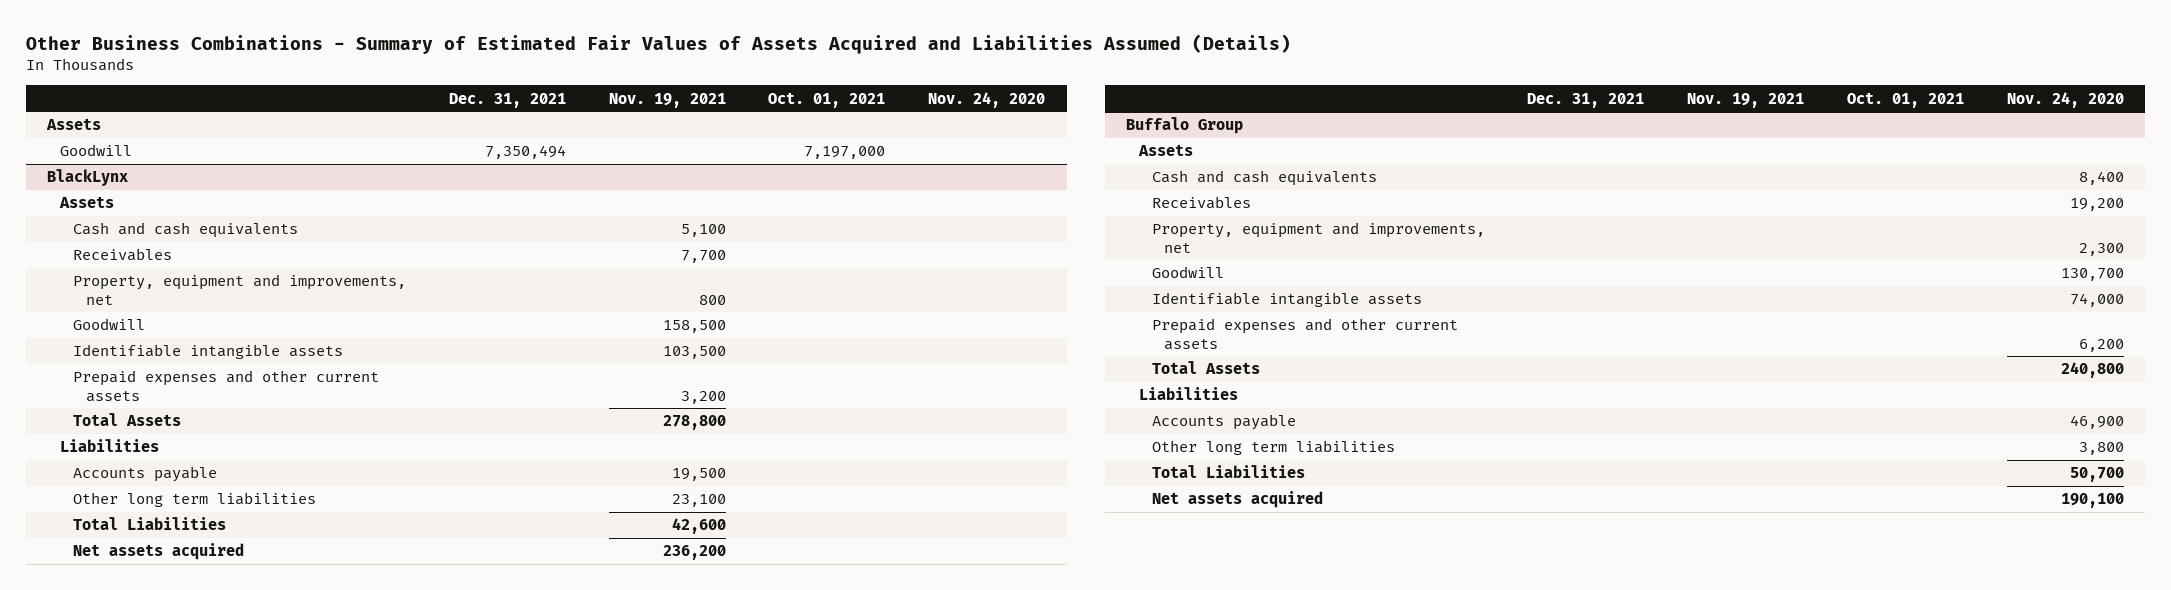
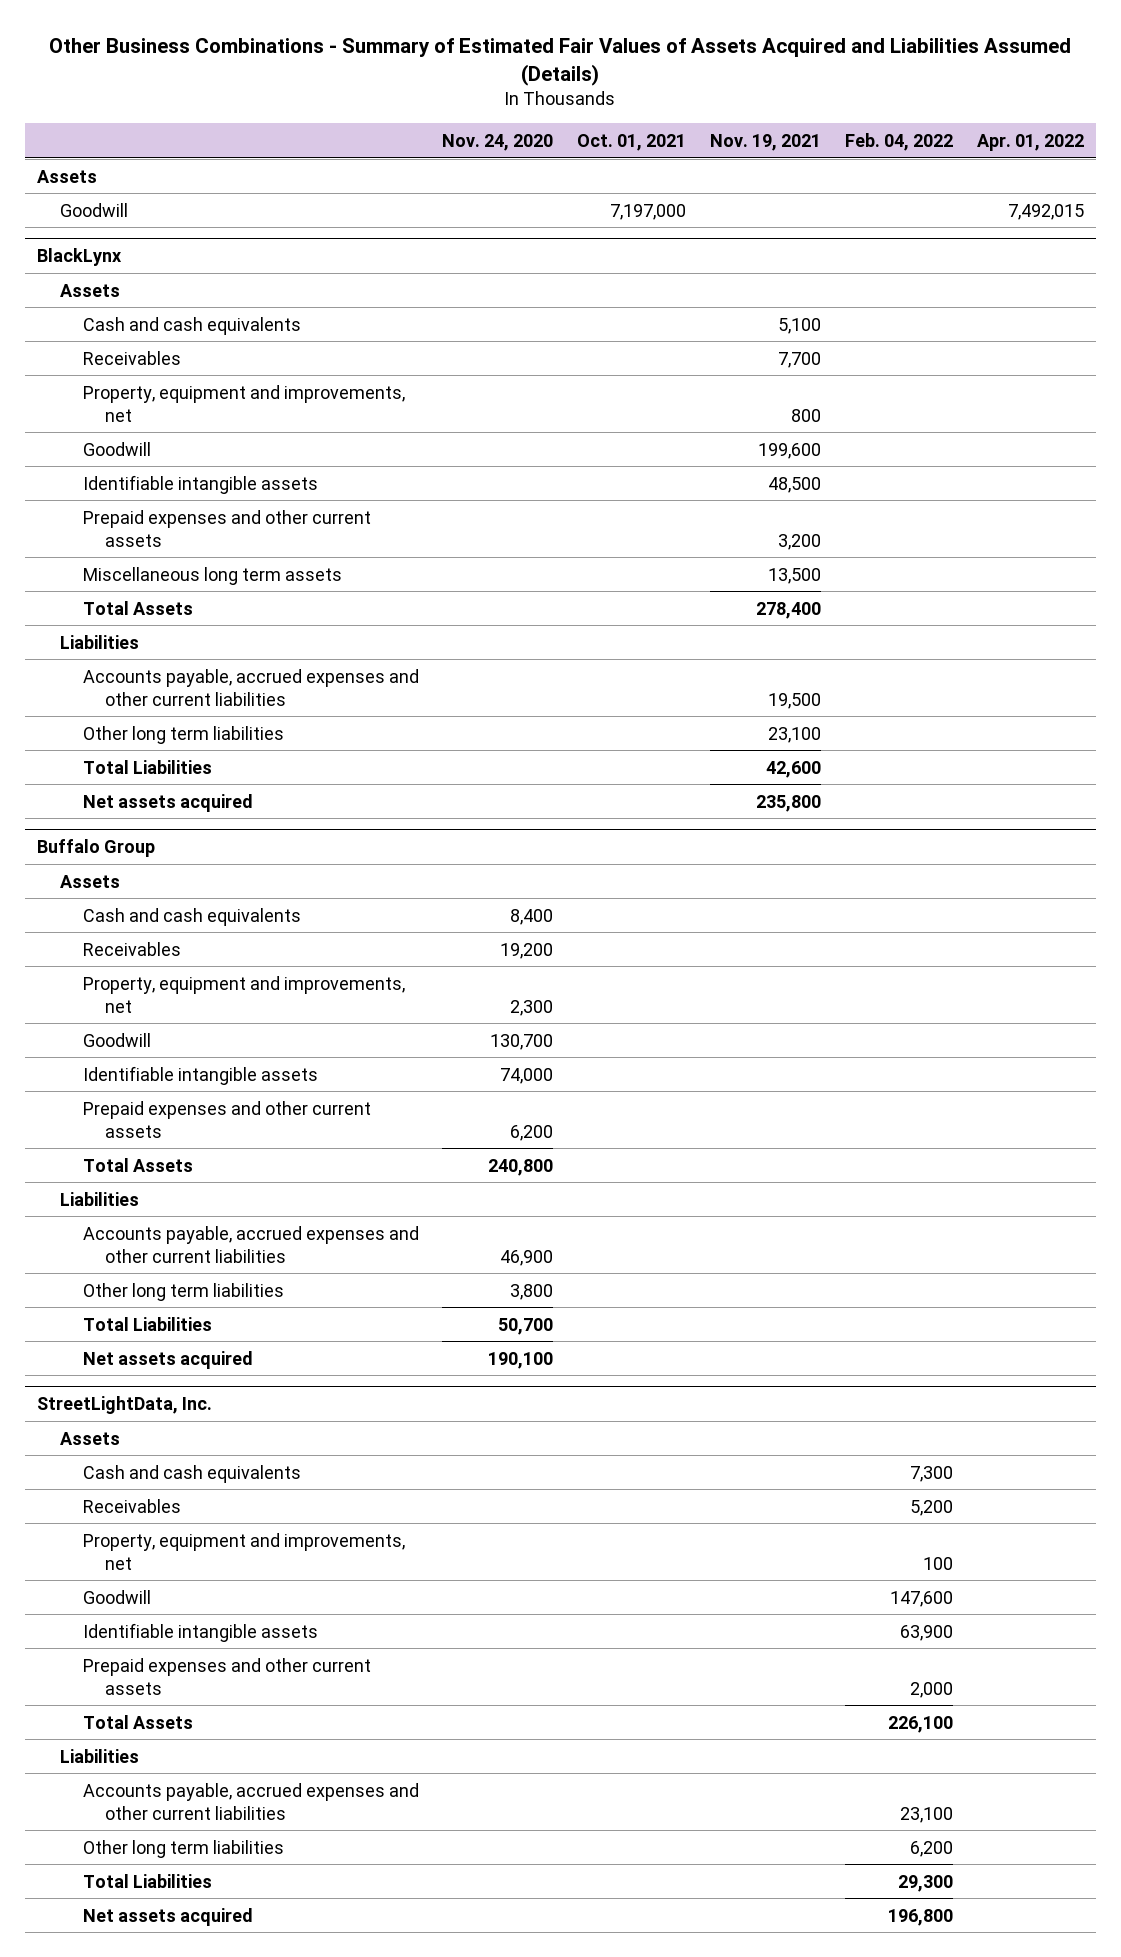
- | Dec. 31, 2021 | Nov. 19, 2021 | Oct. 01, 2021 | Nov. 24, 2020
+ | Nov. 24, 2020 | Oct. 01, 2021 | Nov. 19, 2021 | Feb. 04, 2022 | Apr. 01, 2022
@ BlackLynx
- Goodwill | | 158,500 | |
- Identifiable intangible assets | | 103,500 | |
+ Goodwill | | | 199,600 | |
+ Identifiable intangible assets | | | 48,500 | |
- Total Assets | | 278,800 | |
+ Miscellaneous long term assets | | | 13,500 | |
+ Total Assets | | | 278,400 | |
- Accounts payable | | 19,500 | |
+ Accounts payable, accrued expenses and other current liabilities | | | 19,500 | |
- Net assets acquired | | 236,200 | |
+ Net assets acquired | | | 235,800 | |
@ Buffalo Group
- Accounts payable | | | | 46,900
+ Accounts payable, accrued expenses and other current liabilities | 46,900 | | | |
+ StreetLightData, Inc.
+ Assets
+ Cash and cash equivalents | | | | 7,300 |
+ Receivables | | | | 5,200 |
+ Property, equipment and improvements, net | | | | 100 |
+ Goodwill | | | | 147,600 |
+ Identifiable intangible assets | | | | 63,900 |
+ Prepaid expenses and other current assets | | | | 2,000 |
+ Total Assets | | | | 226,100 |
+ Liabilities
+ Accounts payable, accrued expenses and other current liabilities | | | | 23,100 |
+ Other long term liabilities | | | | 6,200 |
+ Total Liabilities | | | | 29,300 |
+ Net assets acquired | | | | 196,800 |

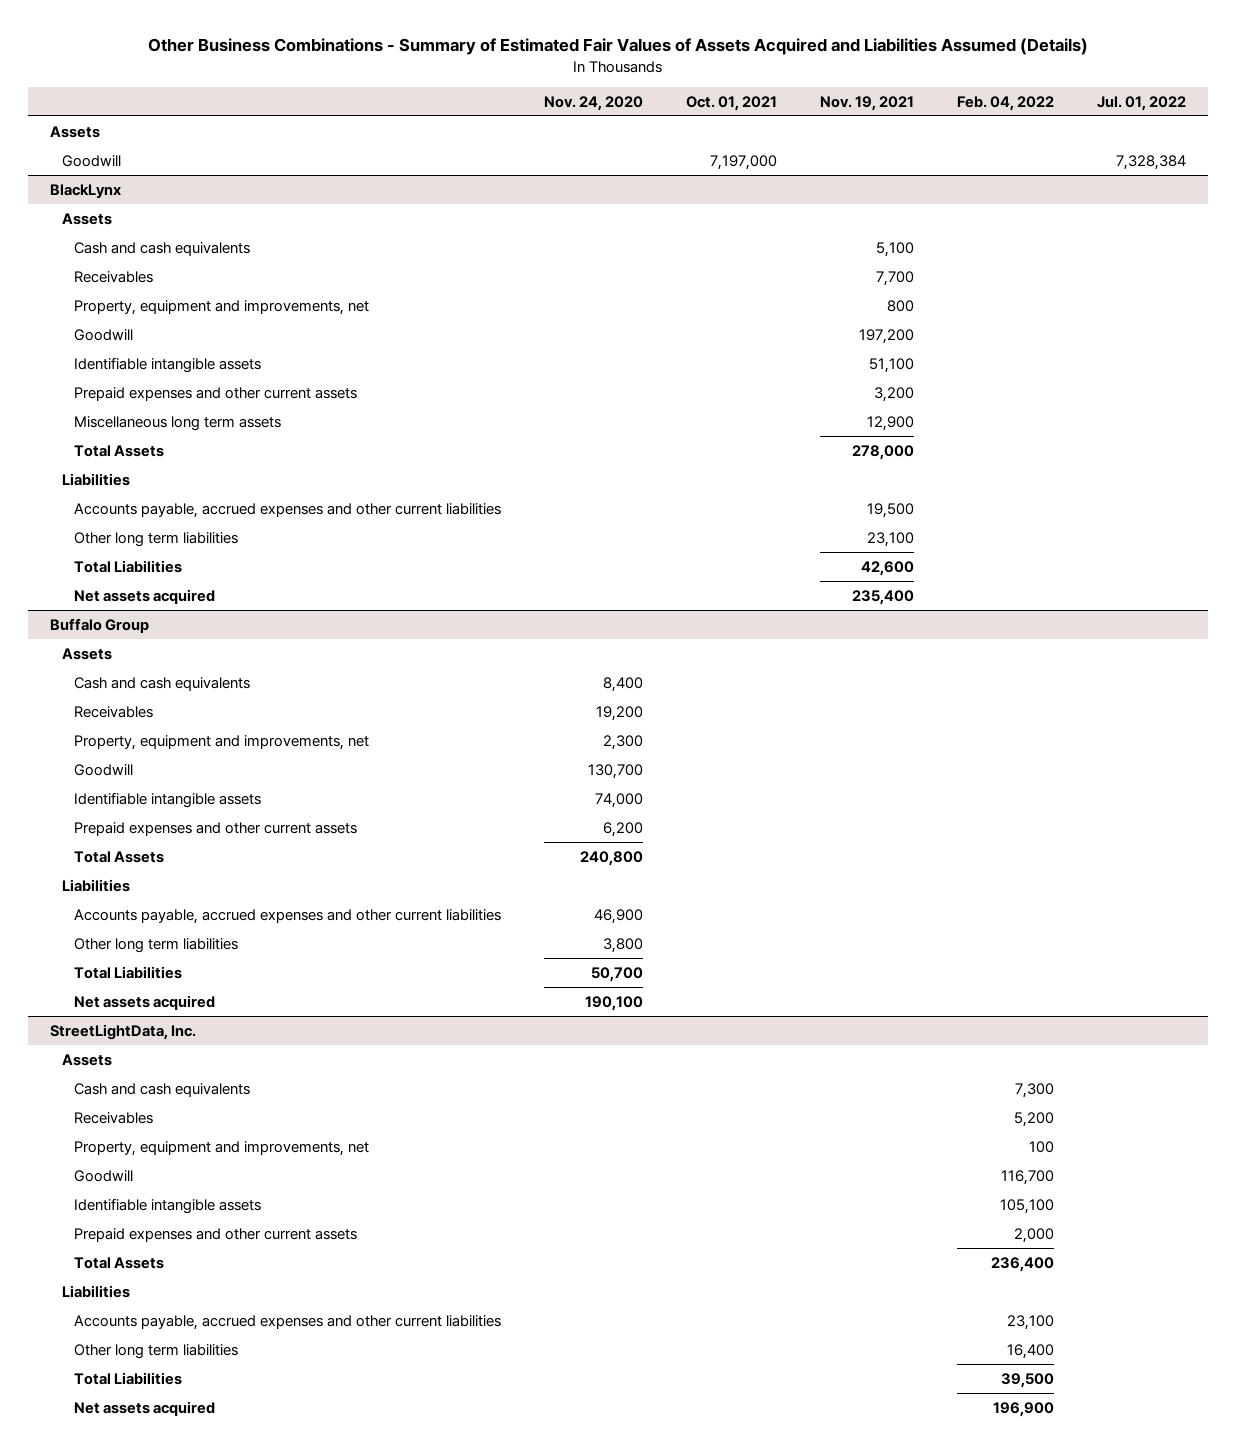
- | Nov. 24, 2020 | Oct. 01, 2021 | Nov. 19, 2021 | Feb. 04, 2022 | Apr. 01, 2022
+ | Nov. 24, 2020 | Oct. 01, 2021 | Nov. 19, 2021 | Feb. 04, 2022 | Jul. 01, 2022
@ BlackLynx
- Goodwill | | | 199,600 | |
- Identifiable intangible assets | | | 48,500 | |
+ Goodwill | | | 197,200 | |
+ Identifiable intangible assets | | | 51,100 | |
- Miscellaneous long term assets | | | 13,500 | |
- Total Assets | | | 278,400 | |
+ Miscellaneous long term assets | | | 12,900 | |
+ Total Assets | | | 278,000 | |
- Net assets acquired | | | 235,800 | |
+ Net assets acquired | | | 235,400 | |
@ StreetLightData, Inc.
- Goodwill | | | | 147,600 |
- Identifiable intangible assets | | | | 63,900 |
+ Goodwill | | | | 116,700 |
+ Identifiable intangible assets | | | | 105,100 |
- Total Assets | | | | 226,100 |
+ Total Assets | | | | 236,400 |
- Other long term liabilities | | | | 6,200 |
- Total Liabilities | | | | 29,300 |
- Net assets acquired | | | | 196,800 |
+ Other long term liabilities | | | | 16,400 |
+ Total Liabilities | | | | 39,500 |
+ Net assets acquired | | | | 196,900 |

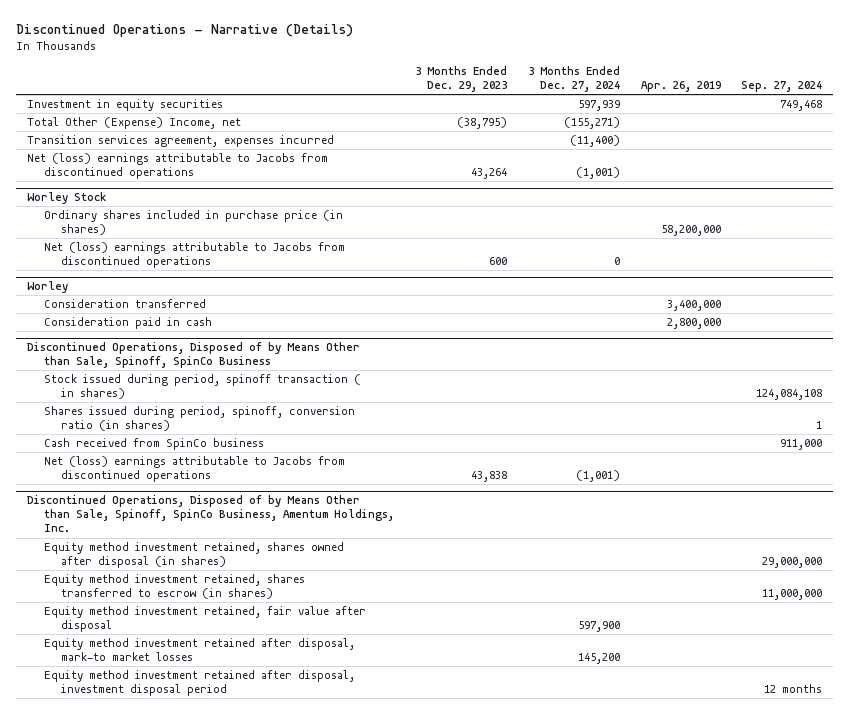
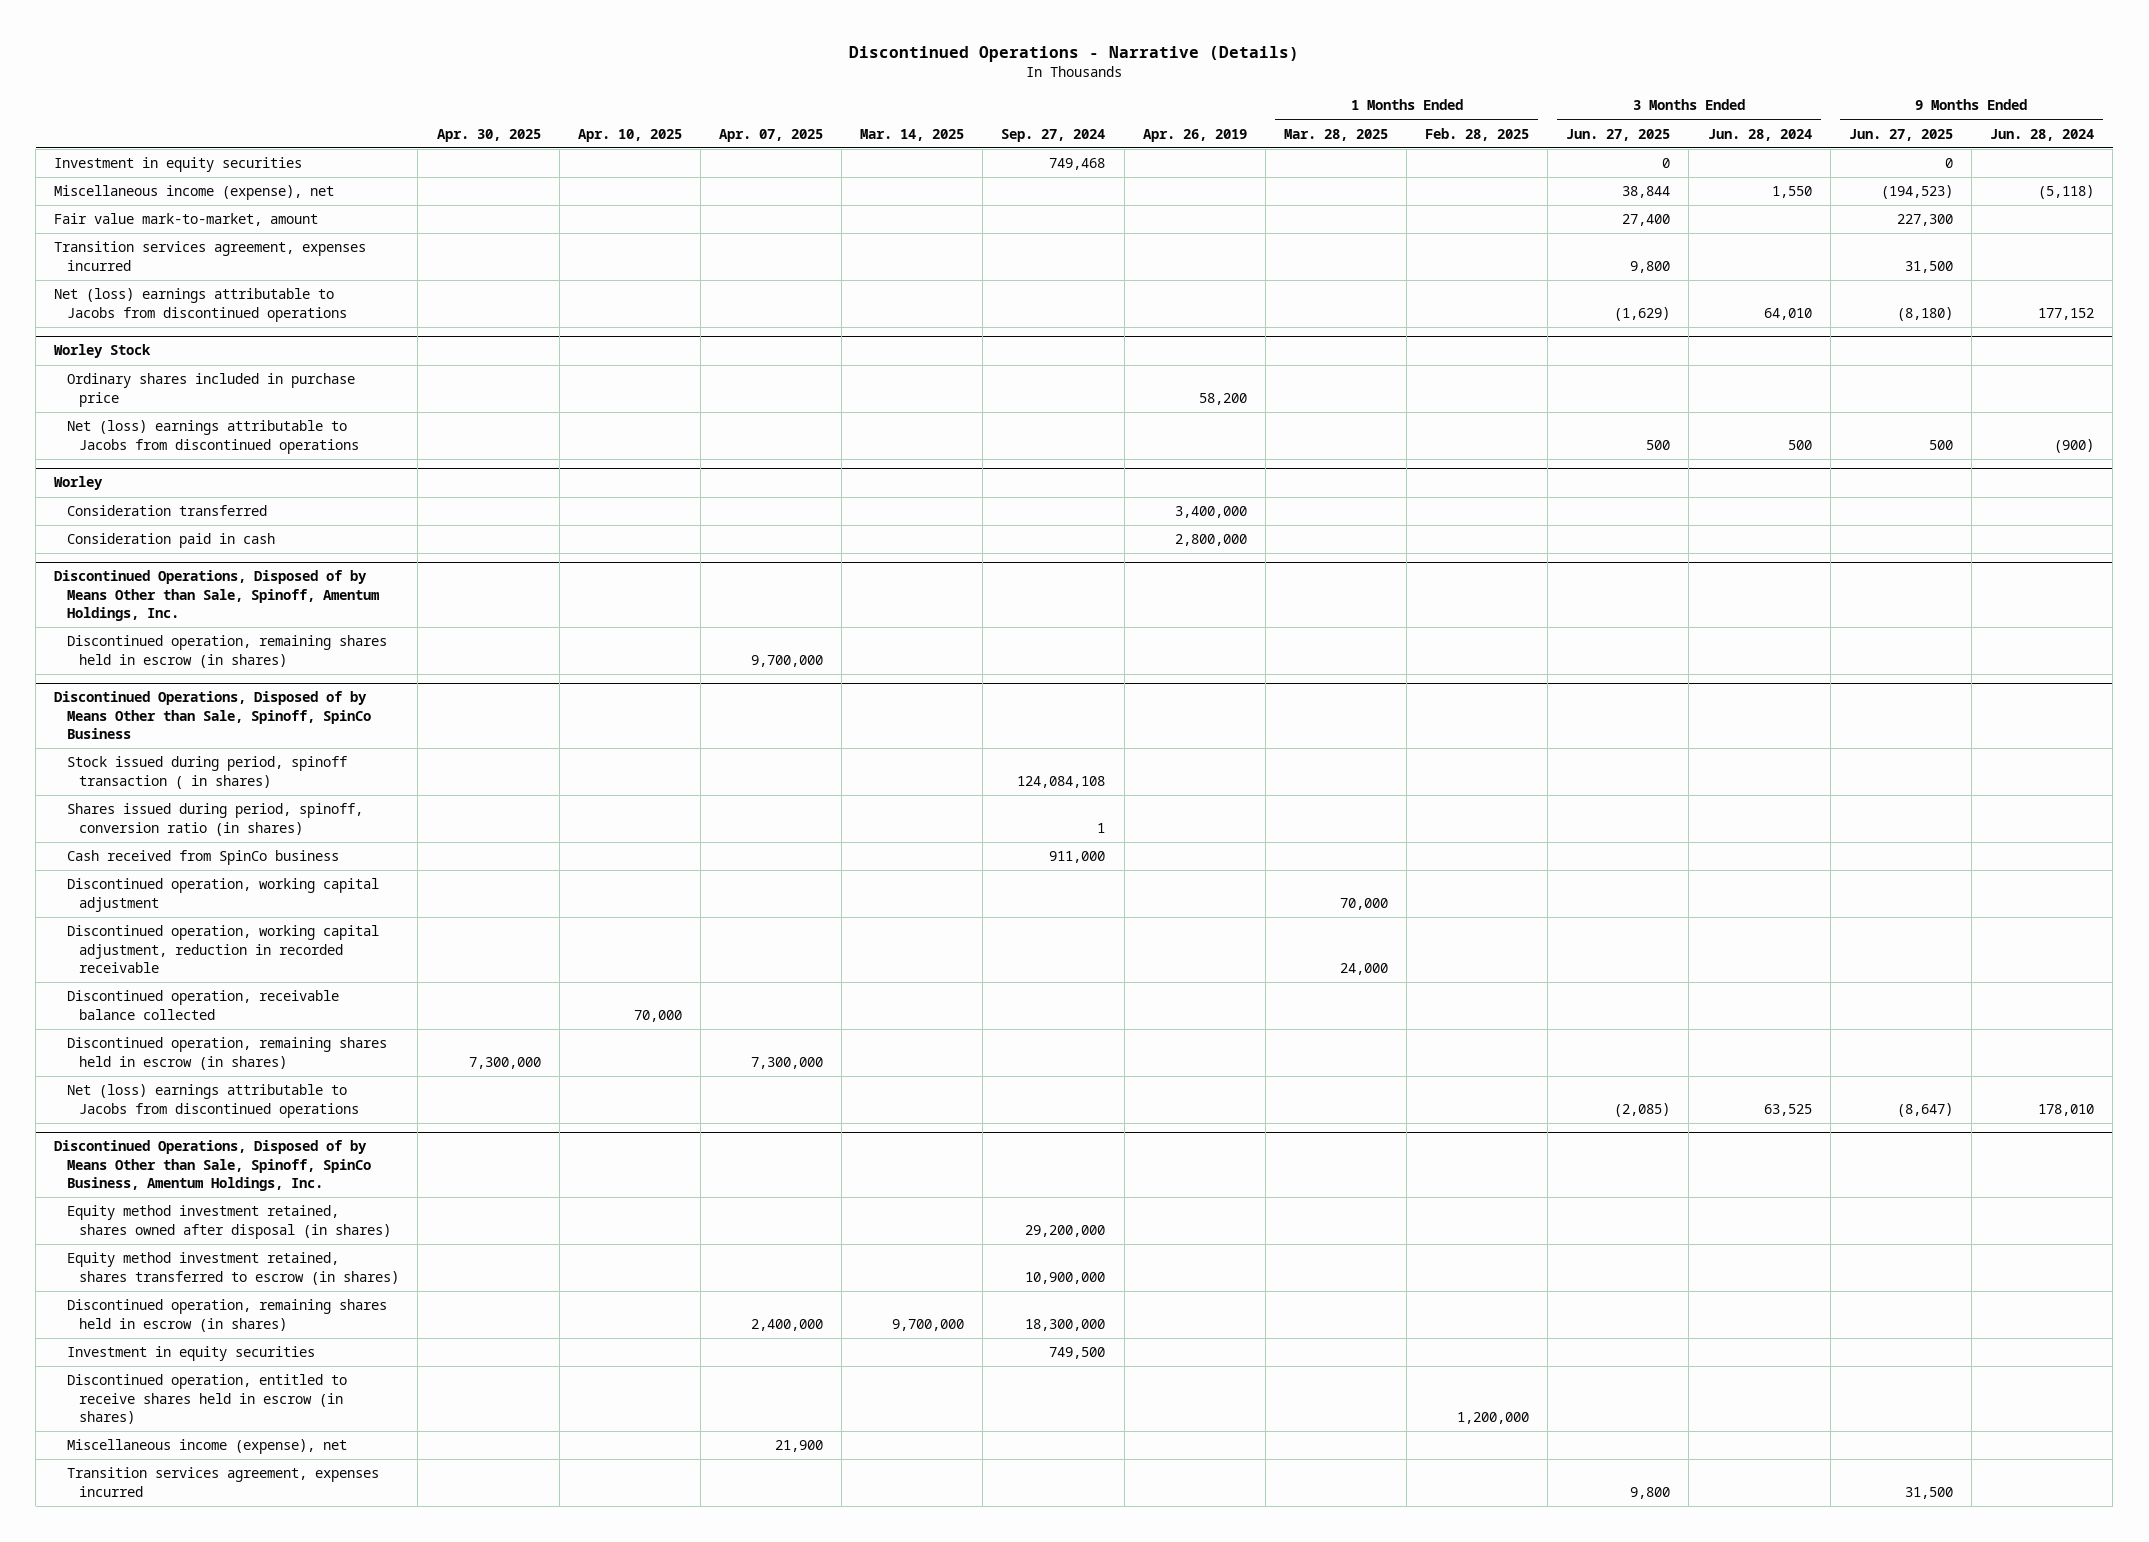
- | 3 Months Ended Dec. 29, 2023 | 3 Months Ended Dec. 27, 2024 | Apr. 26, 2019 | Sep. 27, 2024
+ | Apr. 30, 2025 | Apr. 10, 2025 | Apr. 07, 2025 | Mar. 14, 2025 | Sep. 27, 2024 | Apr. 26, 2019 | 1 Months Ended Mar. 28, 2025 | 1 Months Ended Feb. 28, 2025 | 3 Months Ended Jun. 27, 2025 | 3 Months Ended Jun. 28, 2024 | 9 Months Ended Jun. 27, 2025 | 9 Months Ended Jun. 28, 2024
- Total Other (Expense) Income, net | (38,795) | (155,271) | |
+ Miscellaneous income (expense), net | | | | | | | | | 38,844 | 1,550 | (194,523) | (5,118)
+ Fair value mark-to-market, amount | | | | | | | | | 27,400 | | 227,300 |
@ Worley Stock
- Ordinary shares included in purchase price (in shares) | | | 58,200,000 |
+ Ordinary shares included in purchase price | | | | | | 58,200 | | | | | |
+ Discontinued Operations, Disposed of by Means Other than Sale, Spinoff, Amentum Holdings, Inc.
+ Discontinued operation, remaining shares held in escrow (in shares) | | | 9,700,000 | | | | | | | | |
@ Discontinued Operations, Disposed of by Means Other than Sale, Spinoff, SpinCo Business
+ Discontinued operation, working capital adjustment | | | | | | | 70,000 | | | | |
+ Discontinued operation, working capital adjustment, reduction in recorded receivable | | | | | | | 24,000 | | | | |
+ Discontinued operation, receivable balance collected | | 70,000 | | | | | | | | | |
+ Discontinued operation, remaining shares held in escrow (in shares) | 7,300,000 | | 7,300,000 | | | | | | | | |
@ Discontinued Operations, Disposed of by Means Other than Sale, Spinoff, SpinCo Business, Amentum Holdings, Inc.
- Equity method investment retained, shares owned after disposal (in shares) | | | | 29,000,000
- Equity method investment retained, shares transferred to escrow (in shares) | | | | 11,000,000
- Equity method investment retained, fair value after disposal | | 597,900 | |
- Equity method investment retained after disposal, mark-to market losses | | 145,200 | |
- Equity method investment retained after disposal, investment disposal period | | | | 12 months
+ Equity method investment retained, shares owned after disposal (in shares) | | | | | 29,200,000 | | | | | | |
+ Equity method investment retained, shares transferred to escrow (in shares) | | | | | 10,900,000 | | | | | | |
+ Discontinued operation, remaining shares held in escrow (in shares) | | | 2,400,000 | 9,700,000 | 18,300,000 | | | | | | |
+ Investment in equity securities | | | | | 749,500 | | | | | | |
+ Discontinued operation, entitled to receive shares held in escrow (in shares) | | | | | | | | 1,200,000 | | | |
+ Miscellaneous income (expense), net | | | 21,900 | | | | | | | | |
+ Transition services agreement, expenses incurred | | | | | | | | | 9,800 | | 31,500 |

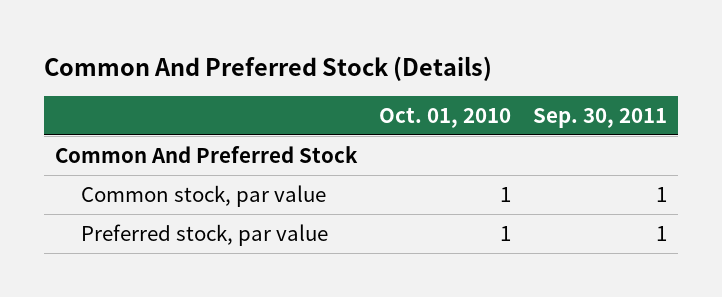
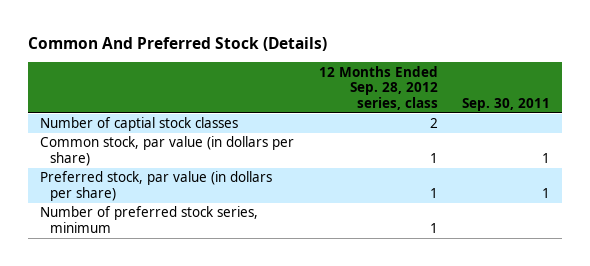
- | Oct. 01, 2010 | Sep. 30, 2011
+ | 12 Months Ended Sep. 28, 2012 series, class | Sep. 30, 2011
- Common And Preferred Stock
- Common stock, par value | 1 | 1
- Preferred stock, par value | 1 | 1
+ Number of captial stock classes | 2 |
+ Common stock, par value (in dollars per share) | 1 | 1
+ Preferred stock, par value (in dollars per share) | 1 | 1
+ Number of preferred stock series, minimum | 1 |

